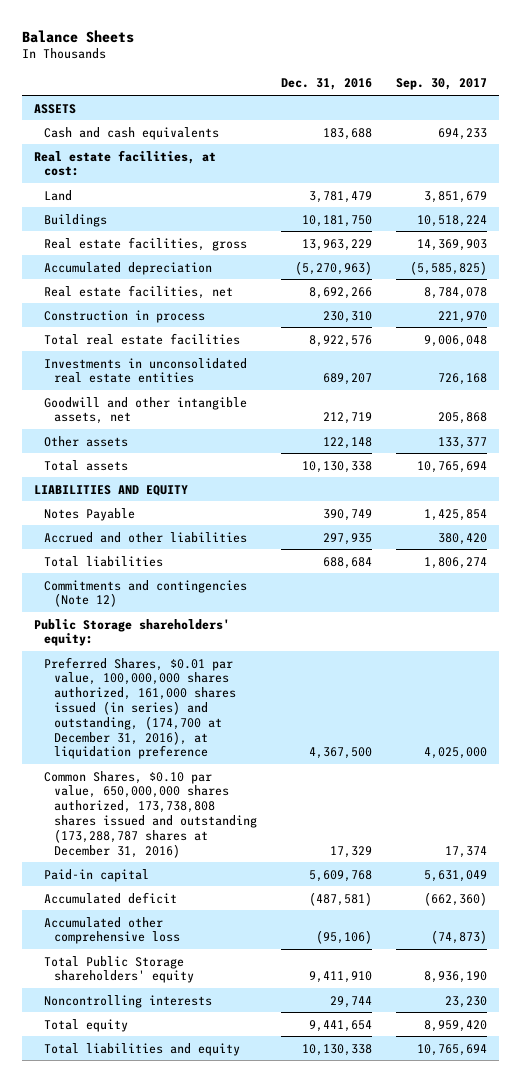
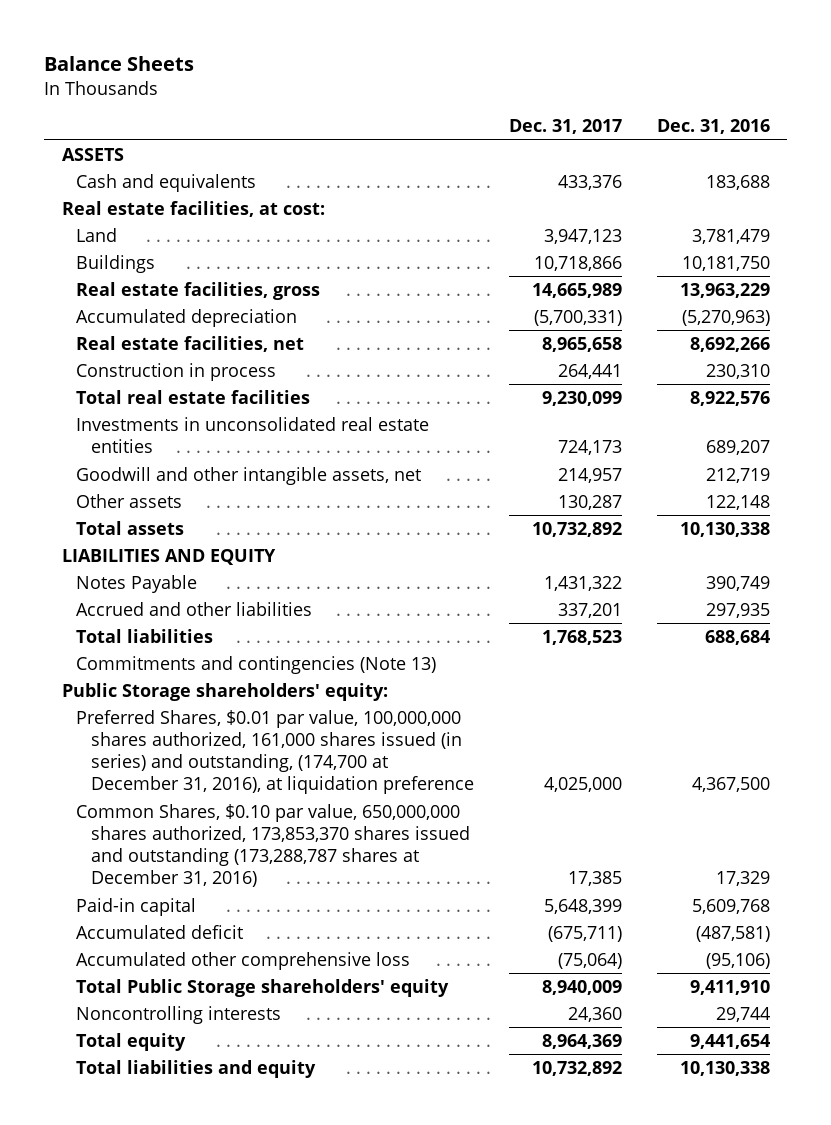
- | Dec. 31, 2016 | Sep. 30, 2017
+ | Dec. 31, 2017 | Dec. 31, 2016
- Cash and cash equivalents | 183,688 | 694,233
+ Cash and equivalents | 433,376 | 183,688
- Commitments and contingencies (Note 12)
+ Commitments and contingencies (Note 13)
- Common Shares, $0.10 par value, 650,000,000 shares authorized, 173,738,808 shares issued and outstanding (173,288,787 shares at December 31, 2016) | 17,329 | 17,374
+ Common Shares, $0.10 par value, 650,000,000 shares authorized, 173,853,370 shares issued and outstanding (173,288,787 shares at December 31, 2016) | 17,385 | 17,329

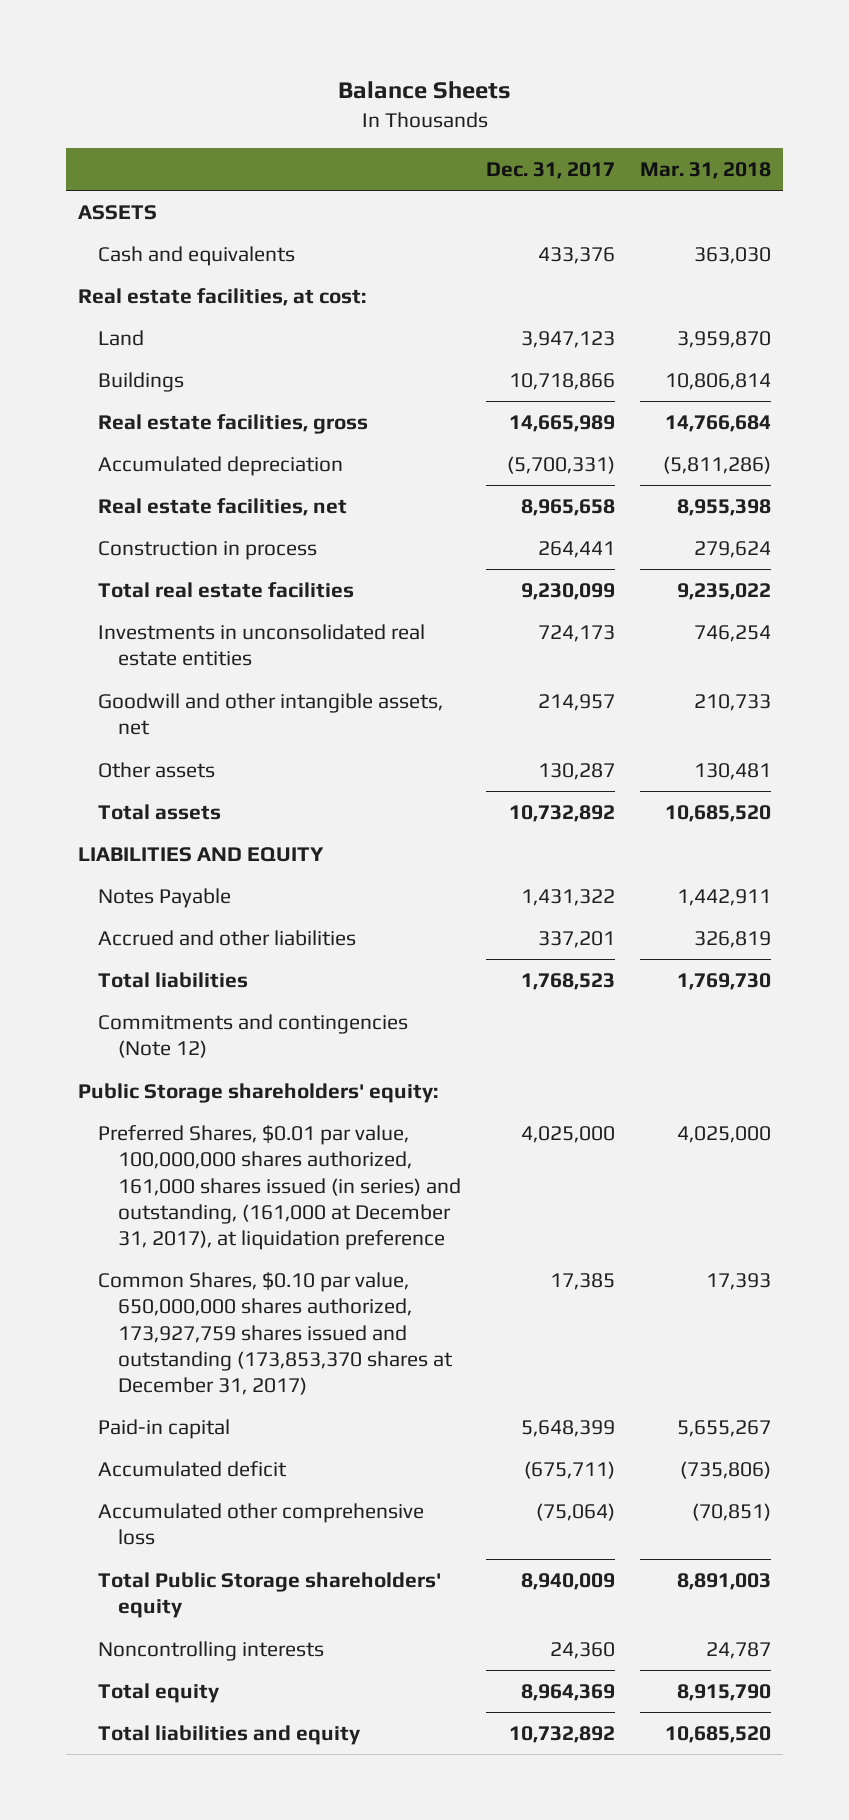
- | Dec. 31, 2017 | Dec. 31, 2016
+ | Dec. 31, 2017 | Mar. 31, 2018
- Commitments and contingencies (Note 13)
+ Commitments and contingencies (Note 12)
- Preferred Shares, $0.01 par value, 100,000,000 shares authorized, 161,000 shares issued (in series) and outstanding, (174,700 at December 31, 2016), at liquidation preference | 4,025,000 | 4,367,500
- Common Shares, $0.10 par value, 650,000,000 shares authorized, 173,853,370 shares issued and outstanding (173,288,787 shares at December 31, 2016) | 17,385 | 17,329
+ Preferred Shares, $0.01 par value, 100,000,000 shares authorized, 161,000 shares issued (in series) and outstanding, (161,000 at December 31, 2017), at liquidation preference | 4,025,000 | 4,025,000
+ Common Shares, $0.10 par value, 650,000,000 shares authorized, 173,927,759 shares issued and outstanding (173,853,370 shares at December 31, 2017) | 17,385 | 17,393

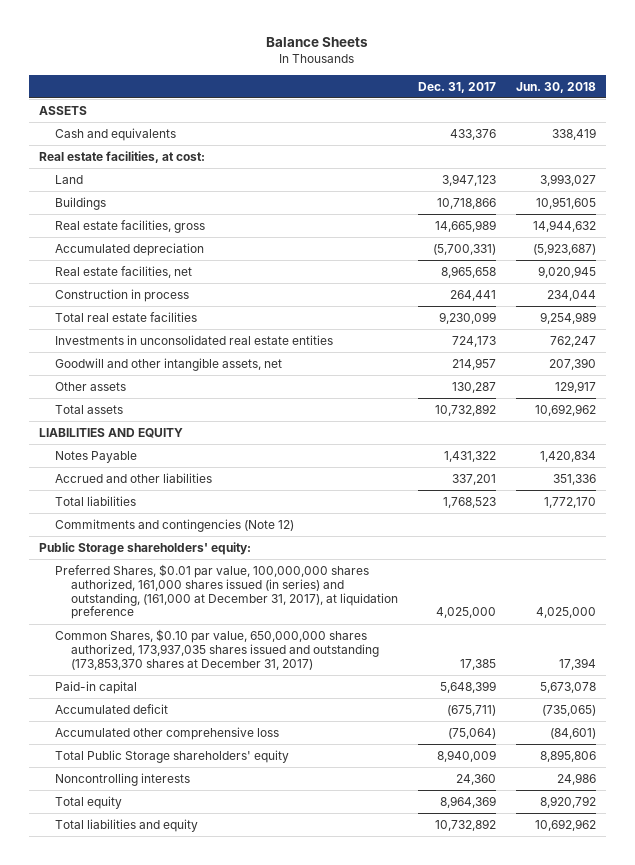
- | Dec. 31, 2017 | Mar. 31, 2018
+ | Dec. 31, 2017 | Jun. 30, 2018
- Common Shares, $0.10 par value, 650,000,000 shares authorized, 173,927,759 shares issued and outstanding (173,853,370 shares at December 31, 2017) | 17,385 | 17,393
+ Common Shares, $0.10 par value, 650,000,000 shares authorized, 173,937,035 shares issued and outstanding (173,853,370 shares at December 31, 2017) | 17,385 | 17,394

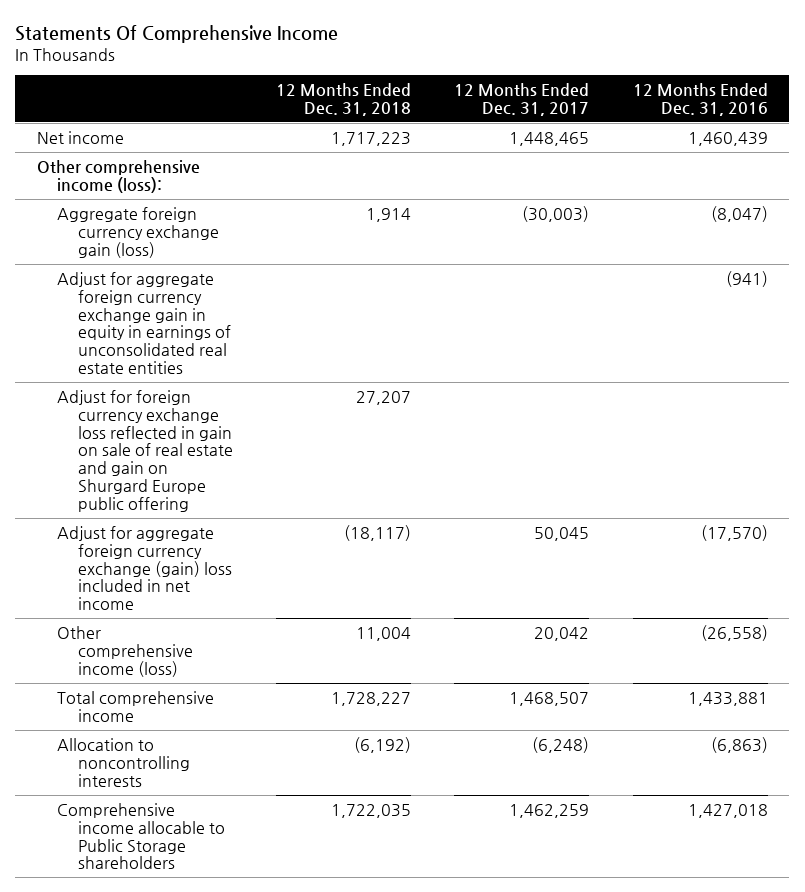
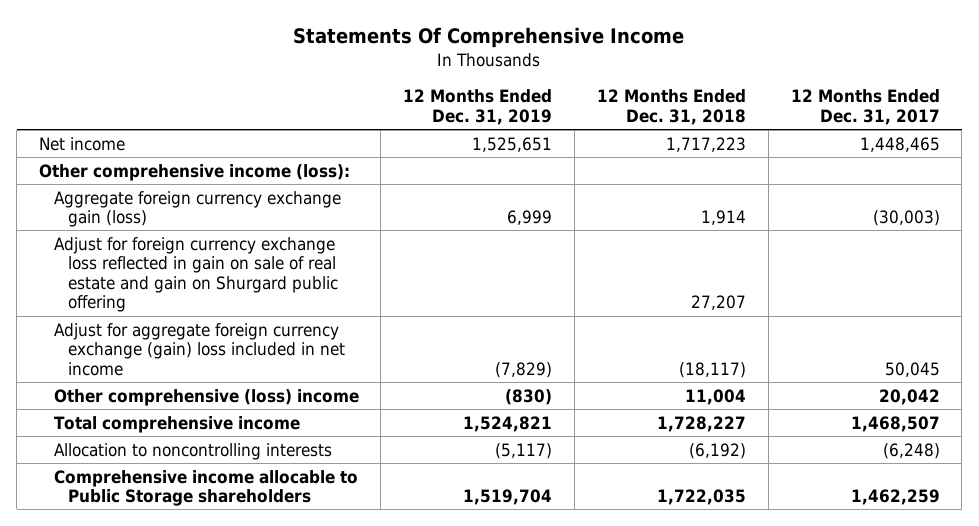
- | 12 Months Ended Dec. 31, 2018 | 12 Months Ended Dec. 31, 2017 | 12 Months Ended Dec. 31, 2016
+ | 12 Months Ended Dec. 31, 2019 | 12 Months Ended Dec. 31, 2018 | 12 Months Ended Dec. 31, 2017
- Adjust for aggregate foreign currency exchange gain in equity in earnings of unconsolidated real estate entities | | | (941)
- Adjust for foreign currency exchange loss reflected in gain on sale of real estate and gain on Shurgard Europe public offering | 27,207 | |
+ Adjust for foreign currency exchange loss reflected in gain on sale of real estate and gain on Shurgard public offering | | 27,207 |
- Other comprehensive income (loss) | 11,004 | 20,042 | (26,558)
+ Other comprehensive (loss) income | (830) | 11,004 | 20,042

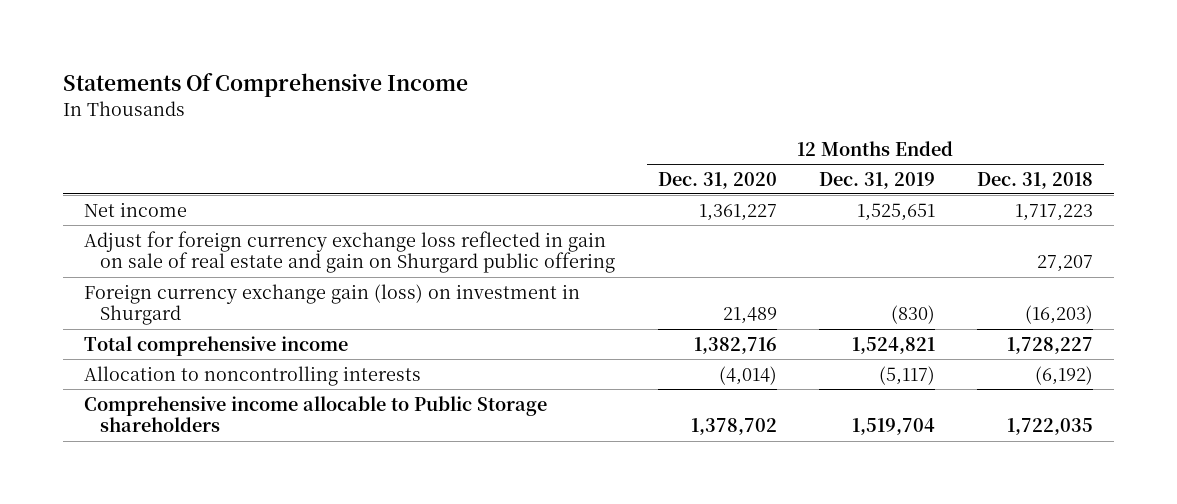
- | 12 Months Ended Dec. 31, 2019 | 12 Months Ended Dec. 31, 2018 | 12 Months Ended Dec. 31, 2017
+ | 12 Months Ended Dec. 31, 2020 | 12 Months Ended Dec. 31, 2019 | 12 Months Ended Dec. 31, 2018
- Other comprehensive income (loss):
- Aggregate foreign currency exchange gain (loss) | 6,999 | 1,914 | (30,003)
- Adjust for aggregate foreign currency exchange (gain) loss included in net income | (7,829) | (18,117) | 50,045
- Other comprehensive (loss) income | (830) | 11,004 | 20,042
+ Foreign currency exchange gain (loss) on investment in Shurgard | 21,489 | (830) | (16,203)

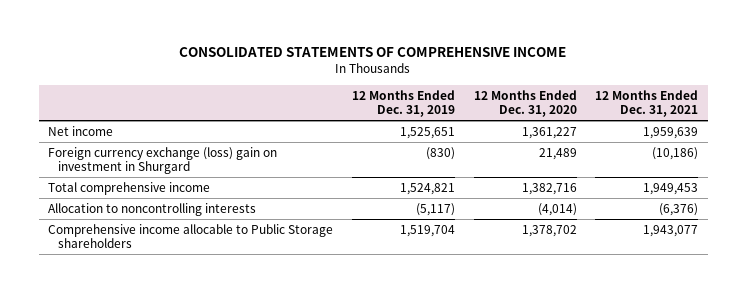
- Statements Of Comprehensive Income
+ CONSOLIDATED STATEMENTS OF COMPREHENSIVE INCOME
- | 12 Months Ended Dec. 31, 2020 | 12 Months Ended Dec. 31, 2019 | 12 Months Ended Dec. 31, 2018
+ | 12 Months Ended Dec. 31, 2019 | 12 Months Ended Dec. 31, 2020 | 12 Months Ended Dec. 31, 2021
- Adjust for foreign currency exchange loss reflected in gain on sale of real estate and gain on Shurgard public offering | | | 27,207
- Foreign currency exchange gain (loss) on investment in Shurgard | 21,489 | (830) | (16,203)
+ Foreign currency exchange (loss) gain on investment in Shurgard | (830) | 21,489 | (10,186)

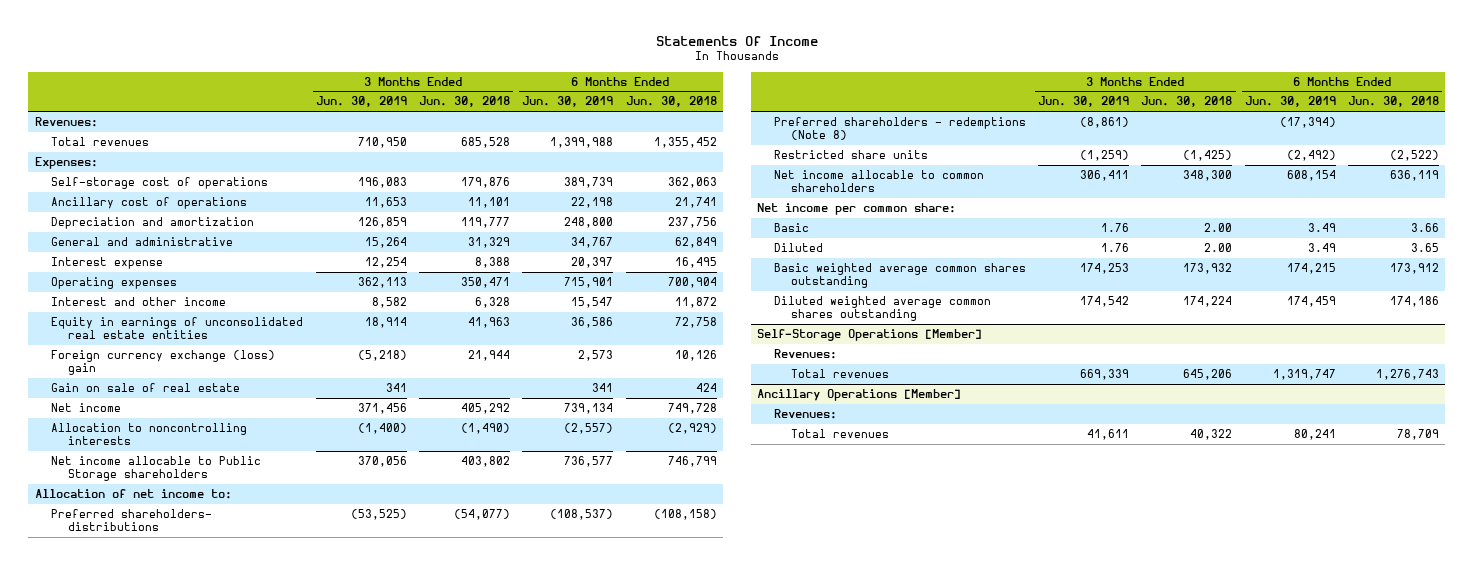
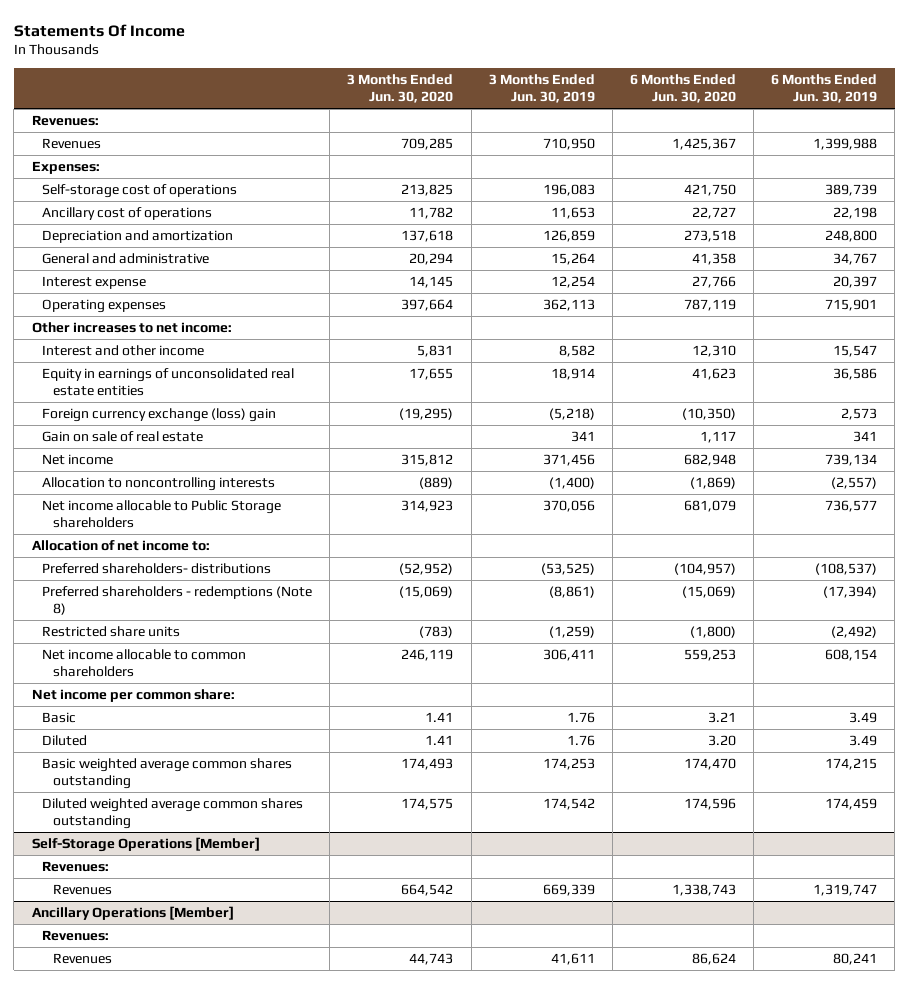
- | 3 Months Ended Jun. 30, 2019 | 3 Months Ended Jun. 30, 2018 | 6 Months Ended Jun. 30, 2019 | 6 Months Ended Jun. 30, 2018
+ | 3 Months Ended Jun. 30, 2020 | 3 Months Ended Jun. 30, 2019 | 6 Months Ended Jun. 30, 2020 | 6 Months Ended Jun. 30, 2019
- Total revenues | 710,950 | 685,528 | 1,399,988 | 1,355,452
+ Revenues | 709,285 | 710,950 | 1,425,367 | 1,399,988
+ Other increases to net income:
@ Self-Storage Operations [Member]
- Total revenues | 669,339 | 645,206 | 1,319,747 | 1,276,743
+ Revenues | 664,542 | 669,339 | 1,338,743 | 1,319,747
@ Ancillary Operations [Member]
- Total revenues | 41,611 | 40,322 | 80,241 | 78,709
+ Revenues | 44,743 | 41,611 | 86,624 | 80,241

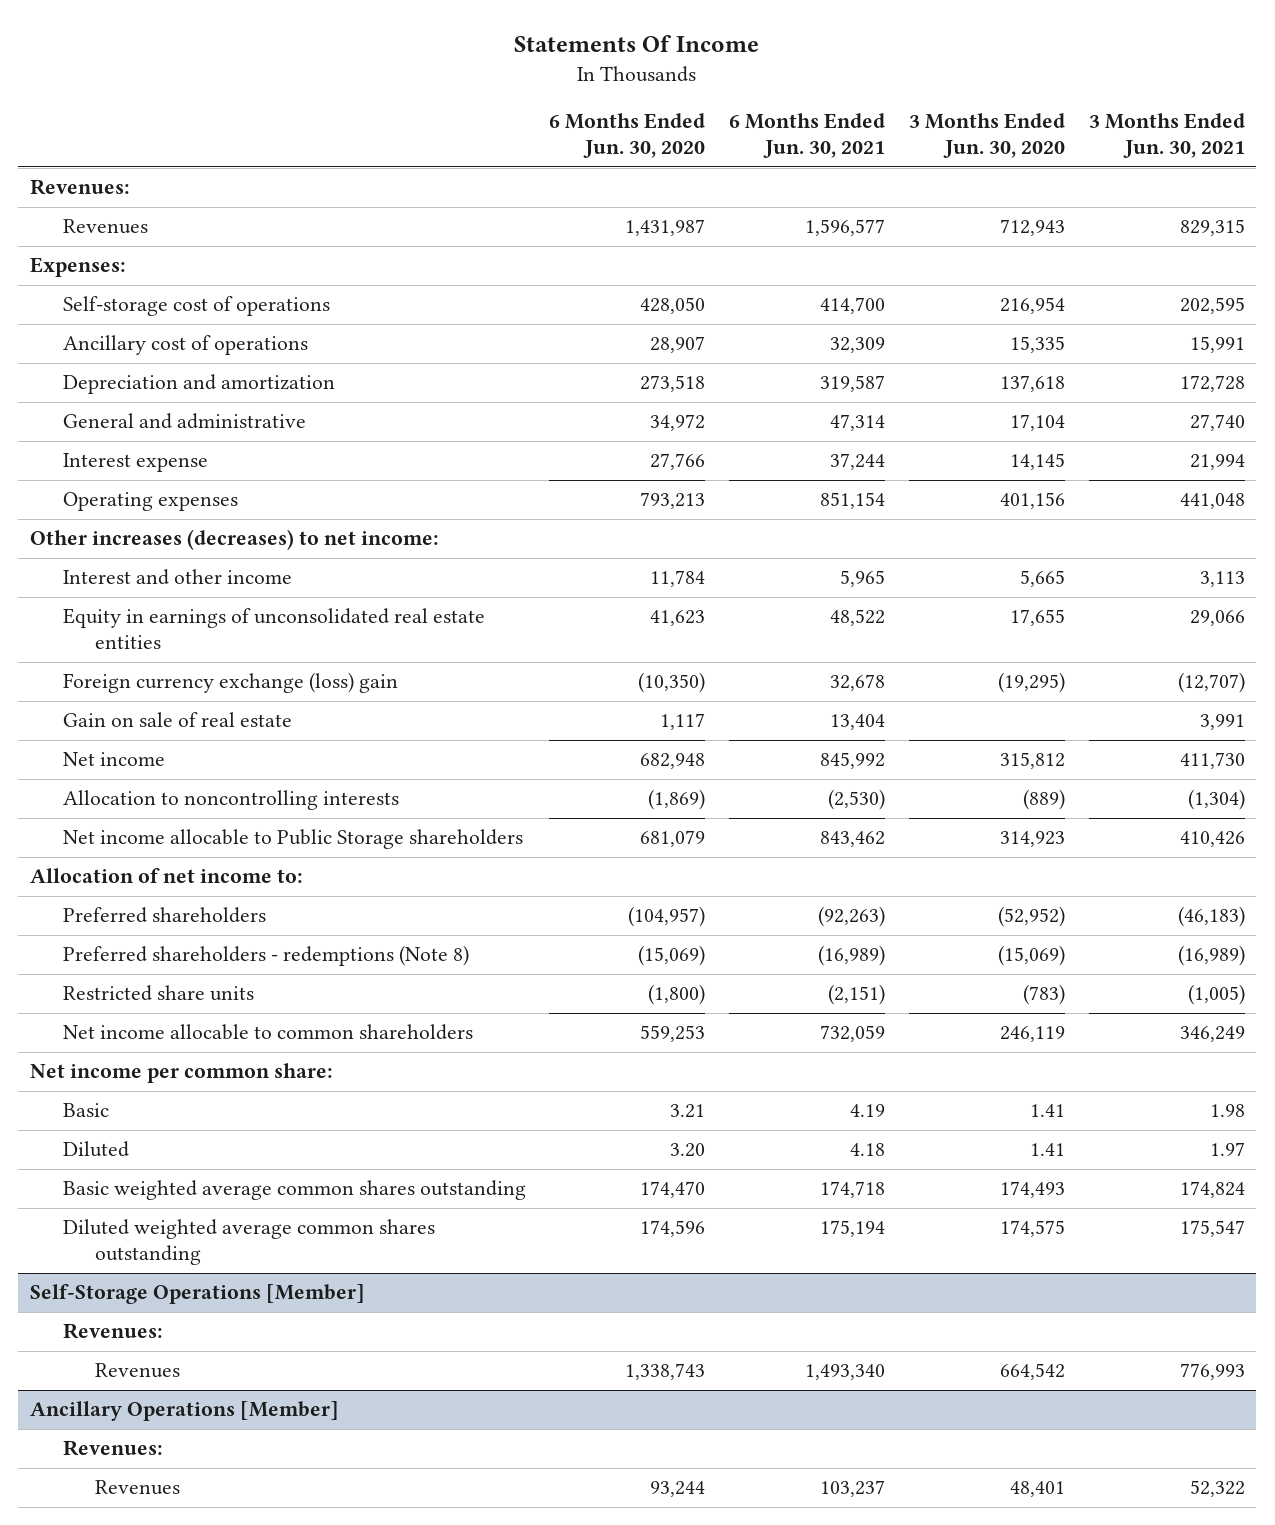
- | 3 Months Ended Jun. 30, 2020 | 3 Months Ended Jun. 30, 2019 | 6 Months Ended Jun. 30, 2020 | 6 Months Ended Jun. 30, 2019
+ | 6 Months Ended Jun. 30, 2020 | 6 Months Ended Jun. 30, 2021 | 3 Months Ended Jun. 30, 2020 | 3 Months Ended Jun. 30, 2021
- Revenues | 709,285 | 710,950 | 1,425,367 | 1,399,988
+ Revenues | 1,431,987 | 1,596,577 | 712,943 | 829,315
- Self-storage cost of operations | 213,825 | 196,083 | 421,750 | 389,739
- Ancillary cost of operations | 11,782 | 11,653 | 22,727 | 22,198
+ Self-storage cost of operations | 428,050 | 414,700 | 216,954 | 202,595
+ Ancillary cost of operations | 28,907 | 32,309 | 15,335 | 15,991
- General and administrative | 20,294 | 15,264 | 41,358 | 34,767
+ General and administrative | 34,972 | 47,314 | 17,104 | 27,740
- Operating expenses | 397,664 | 362,113 | 787,119 | 715,901
- Other increases to net income:
- Interest and other income | 5,831 | 8,582 | 12,310 | 15,547
+ Operating expenses | 793,213 | 851,154 | 401,156 | 441,048
+ Other increases (decreases) to net income:
+ Interest and other income | 11,784 | 5,965 | 5,665 | 3,113
- Preferred shareholders- distributions | (52,952) | (53,525) | (104,957) | (108,537)
+ Preferred shareholders | (104,957) | (92,263) | (52,952) | (46,183)
@ Ancillary Operations [Member]
- Revenues | 44,743 | 41,611 | 86,624 | 80,241
+ Revenues | 93,244 | 103,237 | 48,401 | 52,322

